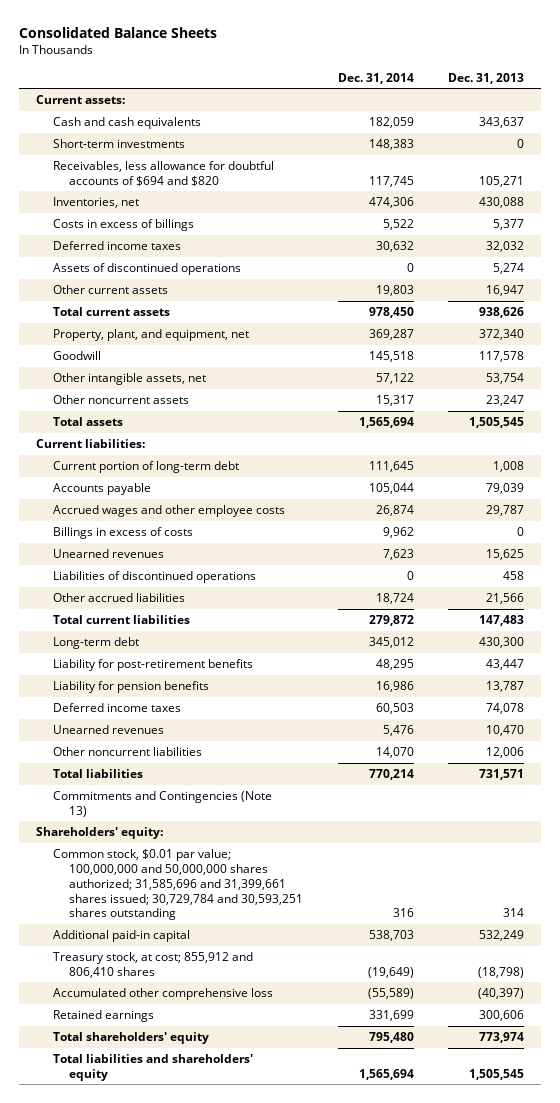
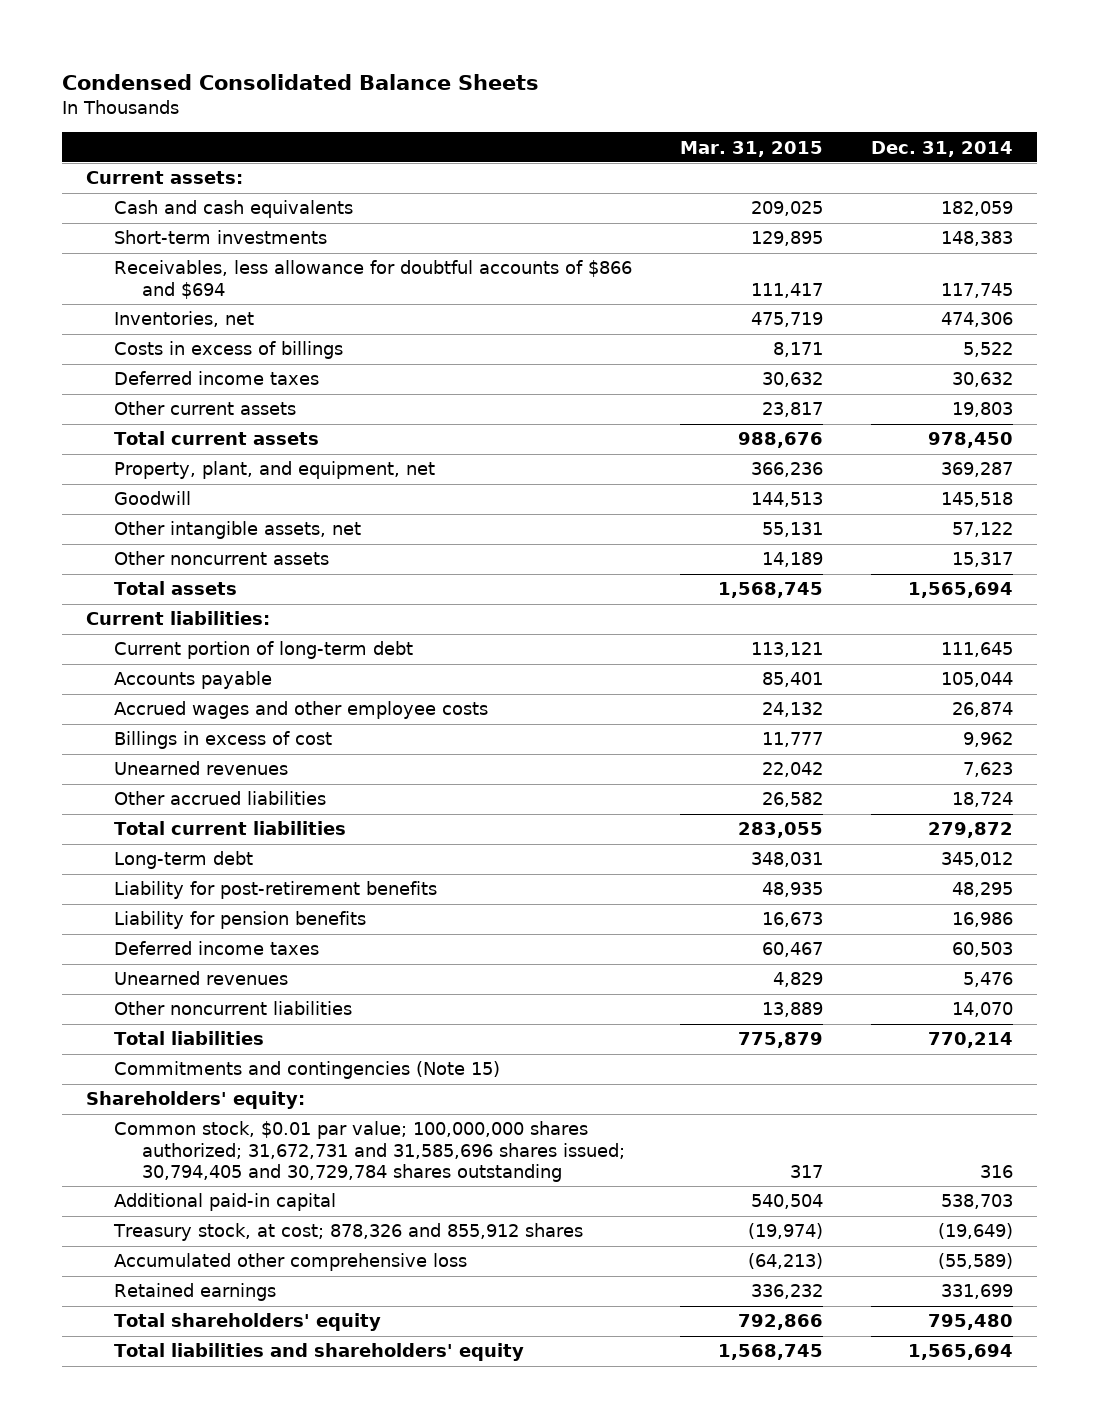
- Consolidated Balance Sheets
+ Condensed Consolidated Balance Sheets
- | Dec. 31, 2014 | Dec. 31, 2013
+ | Mar. 31, 2015 | Dec. 31, 2014
- Receivables, less allowance for doubtful accounts of $694 and $820 | 117,745 | 105,271
+ Receivables, less allowance for doubtful accounts of $866 and $694 | 111,417 | 117,745
- Assets of discontinued operations | 0 | 5,274
- Billings in excess of costs | 9,962 | 0
+ Billings in excess of cost | 11,777 | 9,962
- Liabilities of discontinued operations | 0 | 458
- Commitments and Contingencies (Note 13)
+ Commitments and contingencies (Note 15)
- Common stock, $0.01 par value; 100,000,000 and 50,000,000 shares authorized; 31,585,696 and 31,399,661 shares issued; 30,729,784 and 30,593,251 shares outstanding | 316 | 314
+ Common stock, $0.01 par value; 100,000,000 shares authorized; 31,672,731 and 31,585,696 shares issued; 30,794,405 and 30,729,784 shares outstanding | 317 | 316
- Treasury stock, at cost; 855,912 and 806,410 shares | (19,649) | (18,798)
+ Treasury stock, at cost; 878,326 and 855,912 shares | (19,974) | (19,649)

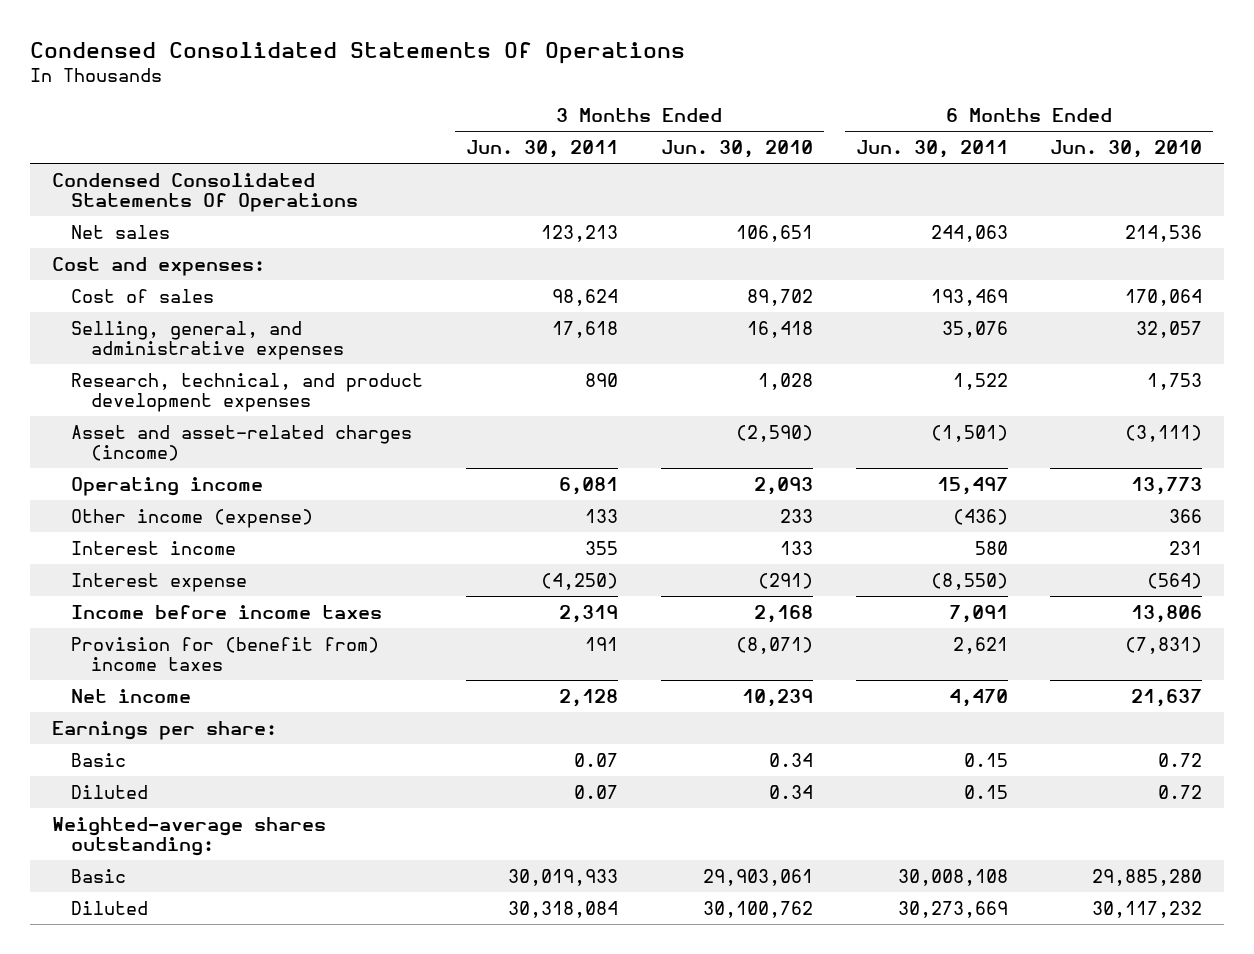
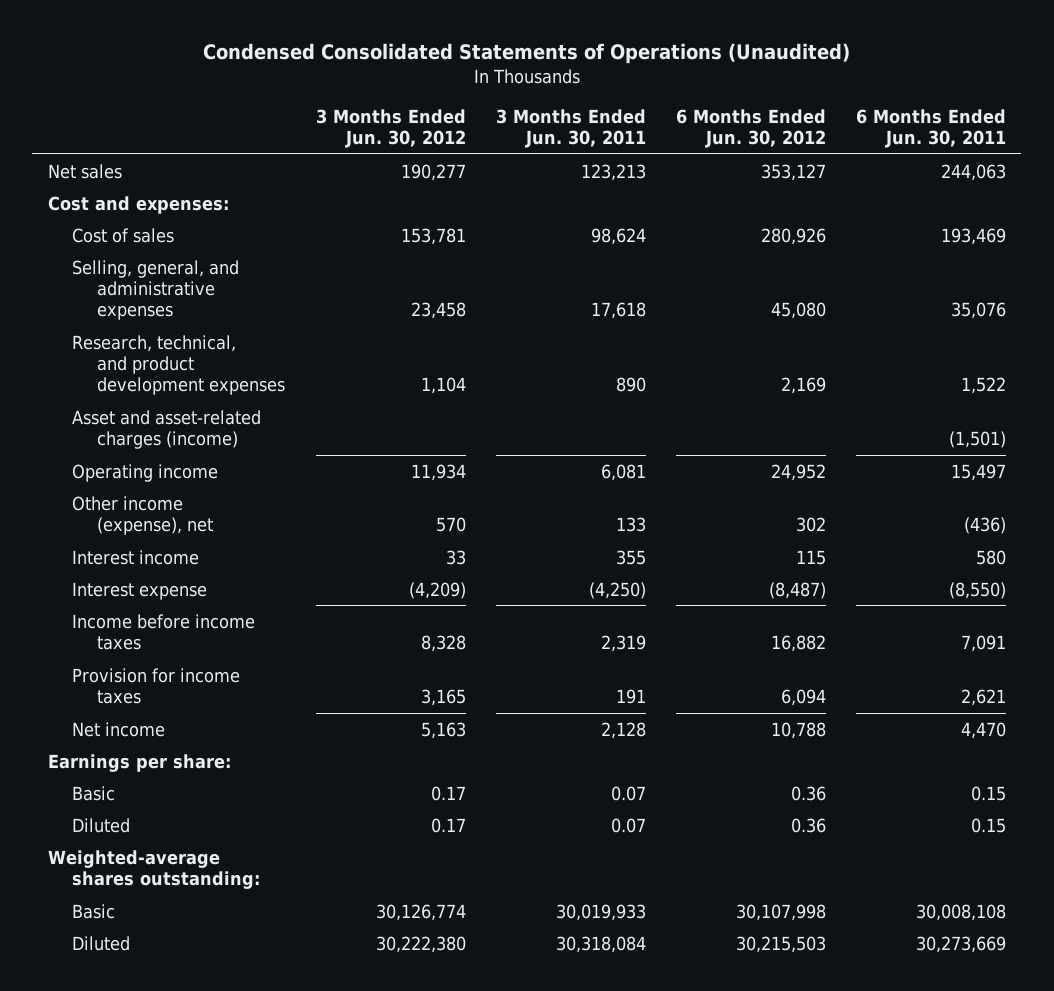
- Condensed Consolidated Statements Of Operations
+ Condensed Consolidated Statements of Operations (Unaudited)
- | 3 Months Ended Jun. 30, 2011 | 3 Months Ended Jun. 30, 2010 | 6 Months Ended Jun. 30, 2011 | 6 Months Ended Jun. 30, 2010
+ | 3 Months Ended Jun. 30, 2012 | 3 Months Ended Jun. 30, 2011 | 6 Months Ended Jun. 30, 2012 | 6 Months Ended Jun. 30, 2011
- Condensed Consolidated Statements Of Operations
- Other income (expense) | 133 | 233 | (436) | 366
+ Other income (expense), net | 570 | 133 | 302 | (436)
- Provision for (benefit from) income taxes | 191 | (8,071) | 2,621 | (7,831)
+ Provision for income taxes | 3,165 | 191 | 6,094 | 2,621

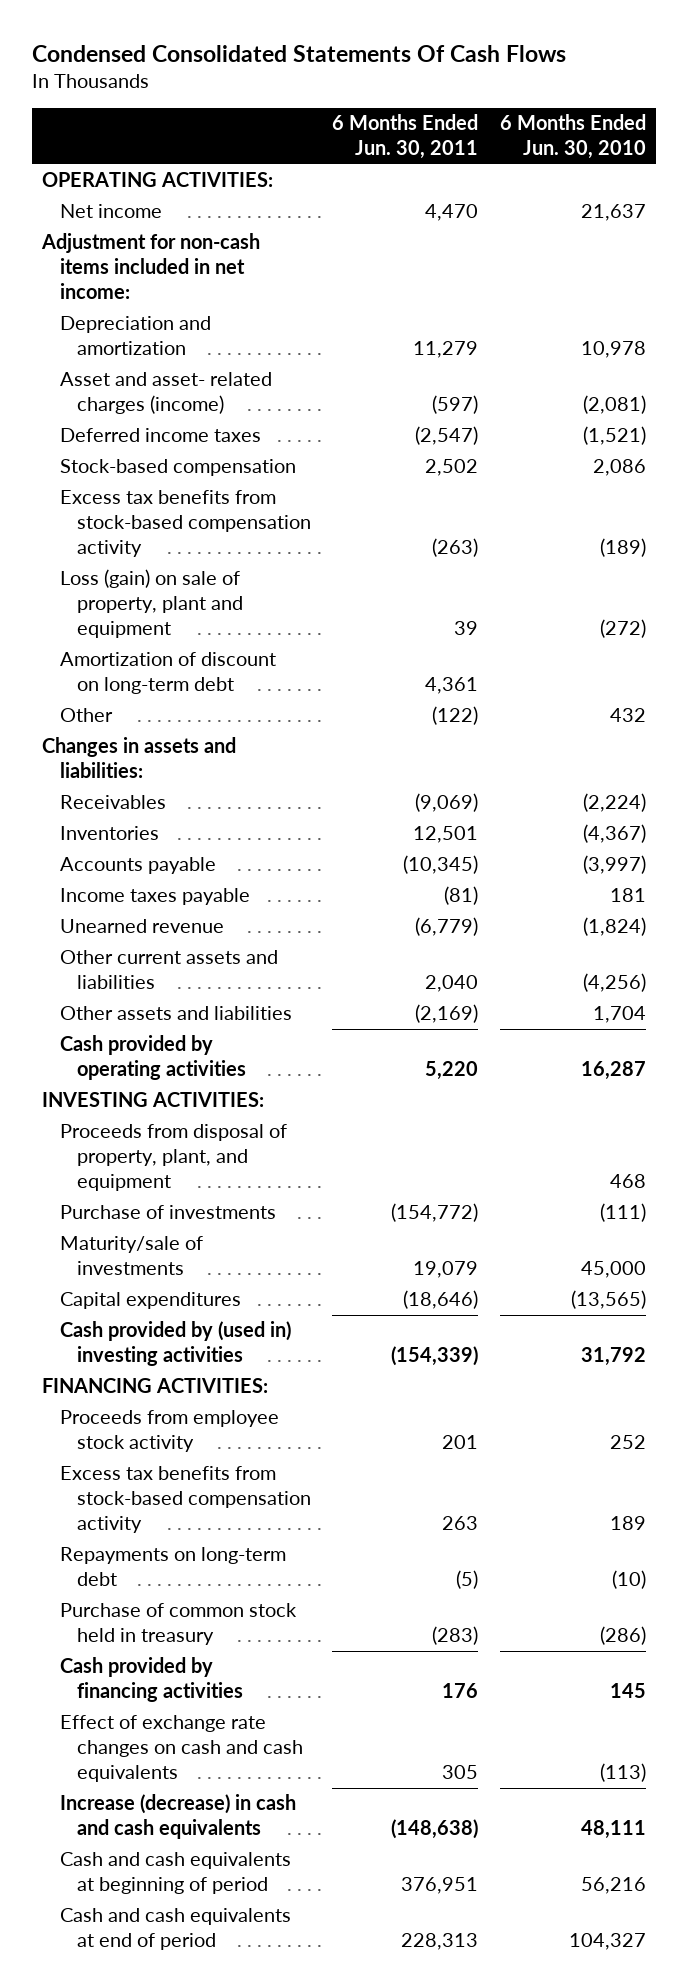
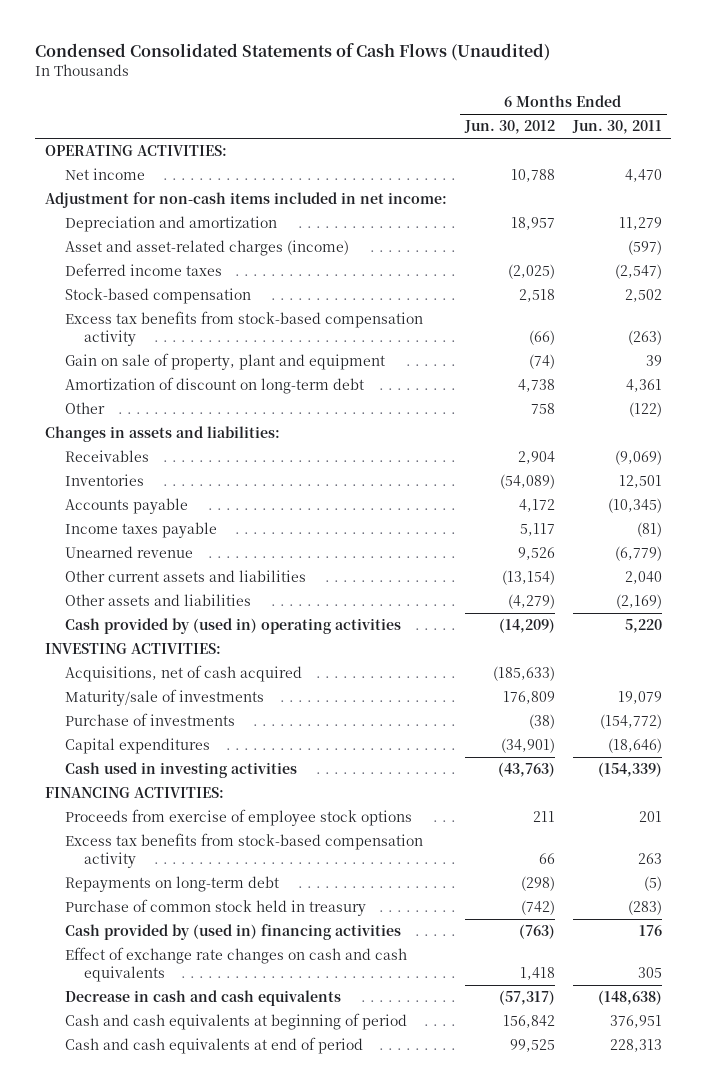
- Condensed Consolidated Statements Of Cash Flows
+ Condensed Consolidated Statements of Cash Flows (Unaudited)
- | 6 Months Ended Jun. 30, 2011 | 6 Months Ended Jun. 30, 2010
+ | 6 Months Ended Jun. 30, 2012 | 6 Months Ended Jun. 30, 2011
- Asset and asset- related charges (income) | (597) | (2,081)
+ Asset and asset-related charges (income) | | (597)
- Loss (gain) on sale of property, plant and equipment | 39 | (272)
+ Gain on sale of property, plant and equipment | (74) | 39
- Cash provided by operating activities | 5,220 | 16,287
+ Cash provided by (used in) operating activities | (14,209) | 5,220
- Proceeds from disposal of property, plant, and equipment | | 468
+ Acquisitions, net of cash acquired | (185,633) |
moved down: Purchase of investments | (38) | (154,772)
- Cash provided by (used in) investing activities | (154,339) | 31,792
+ Cash used in investing activities | (43,763) | (154,339)
- Proceeds from employee stock activity | 201 | 252
+ Proceeds from exercise of employee stock options | 211 | 201
- Cash provided by financing activities | 176 | 145
+ Cash provided by (used in) financing activities | (763) | 176
- Increase (decrease) in cash and cash equivalents | (148,638) | 48,111
+ Decrease in cash and cash equivalents | (57,317) | (148,638)

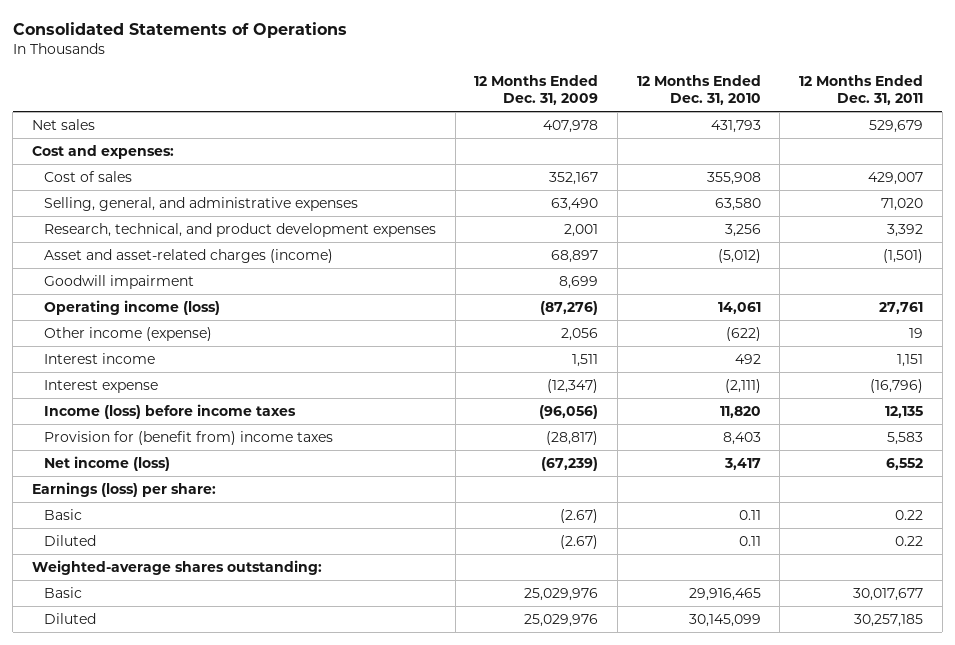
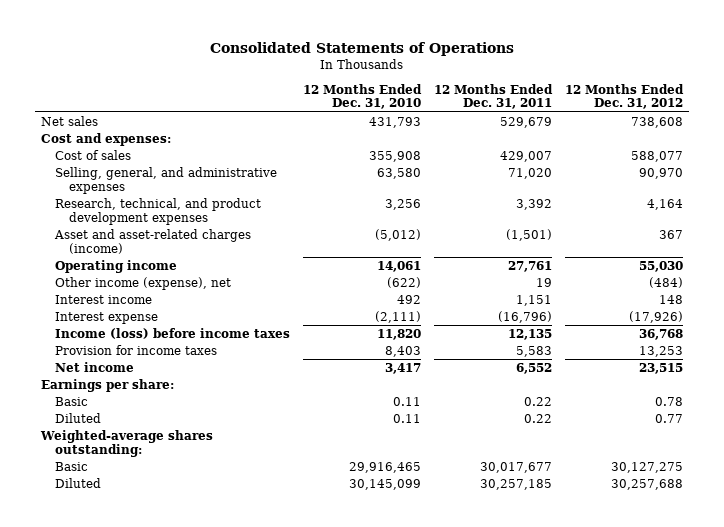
- | 12 Months Ended Dec. 31, 2009 | 12 Months Ended Dec. 31, 2010 | 12 Months Ended Dec. 31, 2011
+ | 12 Months Ended Dec. 31, 2010 | 12 Months Ended Dec. 31, 2011 | 12 Months Ended Dec. 31, 2012
- Goodwill impairment | 8,699 | |
- Operating income (loss) | (87,276) | 14,061 | 27,761
- Other income (expense) | 2,056 | (622) | 19
+ Operating income | 14,061 | 27,761 | 55,030
+ Other income (expense), net | (622) | 19 | (484)
- Provision for (benefit from) income taxes | (28,817) | 8,403 | 5,583
- Net income (loss) | (67,239) | 3,417 | 6,552
- Earnings (loss) per share:
+ Provision for income taxes | 8,403 | 5,583 | 13,253
+ Net income | 3,417 | 6,552 | 23,515
+ Earnings per share:

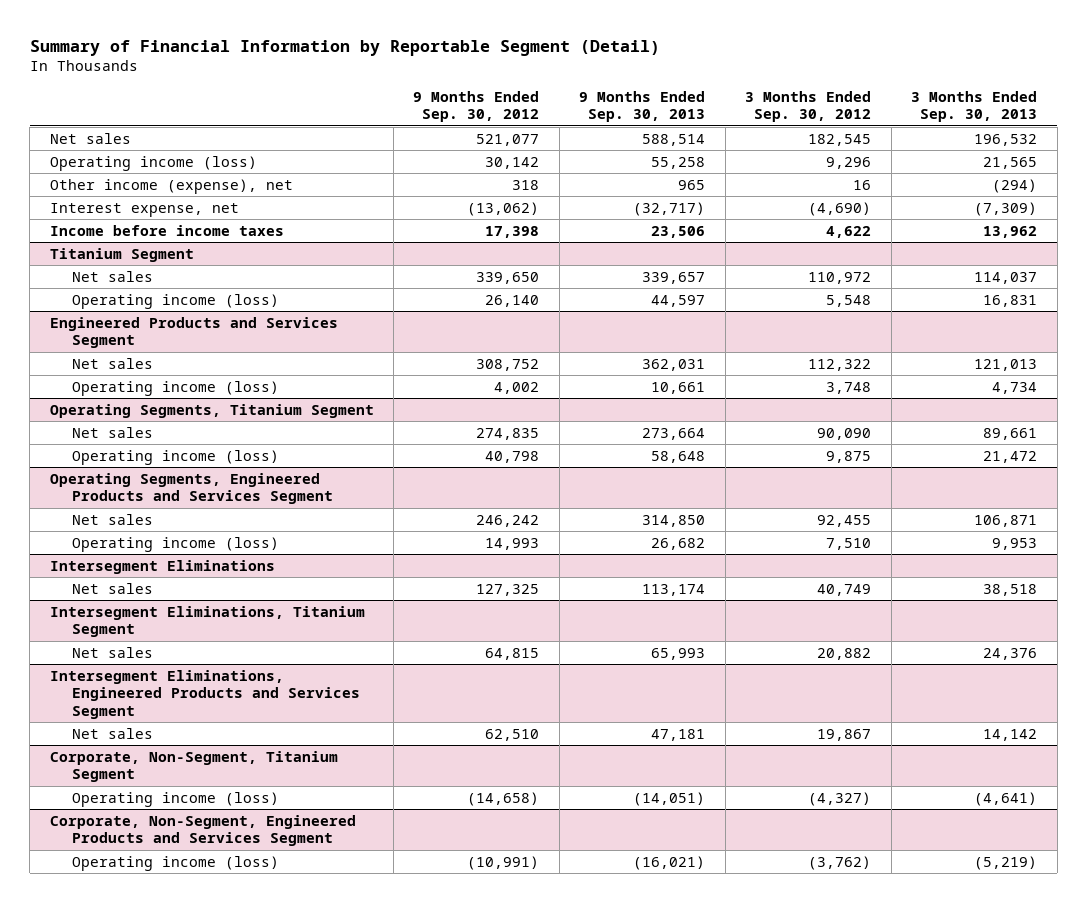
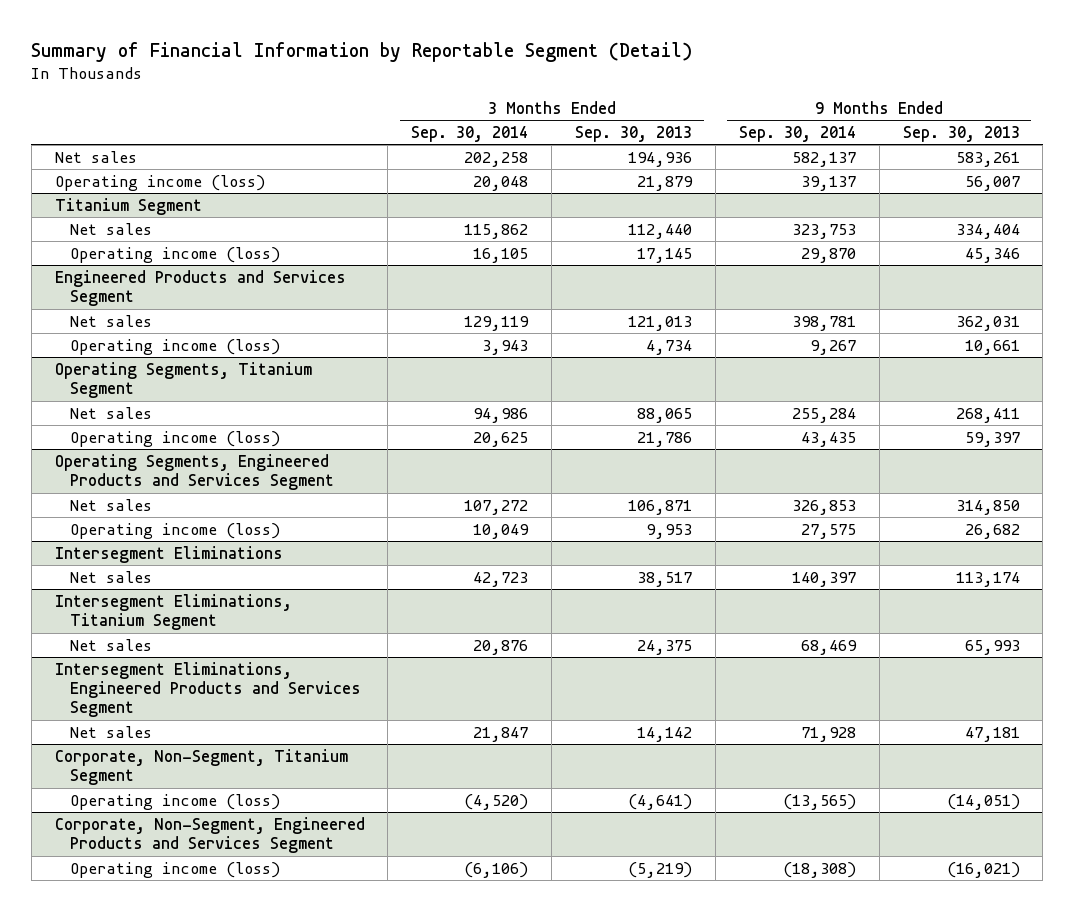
- | 9 Months Ended Sep. 30, 2012 | 9 Months Ended Sep. 30, 2013 | 3 Months Ended Sep. 30, 2012 | 3 Months Ended Sep. 30, 2013
+ | 3 Months Ended Sep. 30, 2014 | 3 Months Ended Sep. 30, 2013 | 9 Months Ended Sep. 30, 2014 | 9 Months Ended Sep. 30, 2013
- Net sales | 521,077 | 588,514 | 182,545 | 196,532
- Operating income (loss) | 30,142 | 55,258 | 9,296 | 21,565
- Other income (expense), net | 318 | 965 | 16 | (294)
- Interest expense, net | (13,062) | (32,717) | (4,690) | (7,309)
- Income before income taxes | 17,398 | 23,506 | 4,622 | 13,962
+ Net sales | 202,258 | 194,936 | 582,137 | 583,261
+ Operating income (loss) | 20,048 | 21,879 | 39,137 | 56,007
@ Titanium Segment
- Net sales | 339,650 | 339,657 | 110,972 | 114,037
- Operating income (loss) | 26,140 | 44,597 | 5,548 | 16,831
+ Net sales | 115,862 | 112,440 | 323,753 | 334,404
+ Operating income (loss) | 16,105 | 17,145 | 29,870 | 45,346
@ Operating Segments, Titanium Segment
- Net sales | 274,835 | 273,664 | 90,090 | 89,661
- Operating income (loss) | 40,798 | 58,648 | 9,875 | 21,472
+ Net sales | 94,986 | 88,065 | 255,284 | 268,411
+ Operating income (loss) | 20,625 | 21,786 | 43,435 | 59,397
@ Intersegment Eliminations
- Net sales | 127,325 | 113,174 | 40,749 | 38,518
+ Net sales | 42,723 | 38,517 | 140,397 | 113,174
@ Intersegment Eliminations, Titanium Segment
- Net sales | 64,815 | 65,993 | 20,882 | 24,376
+ Net sales | 20,876 | 24,375 | 68,469 | 65,993

